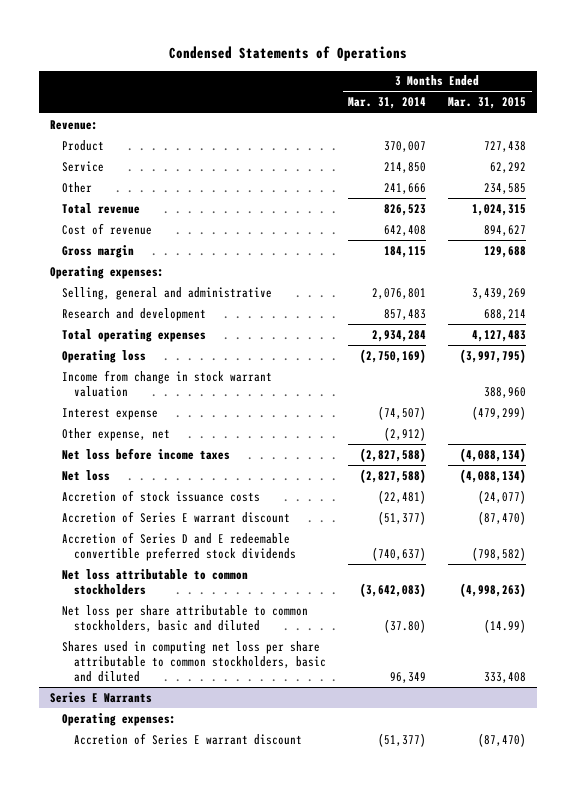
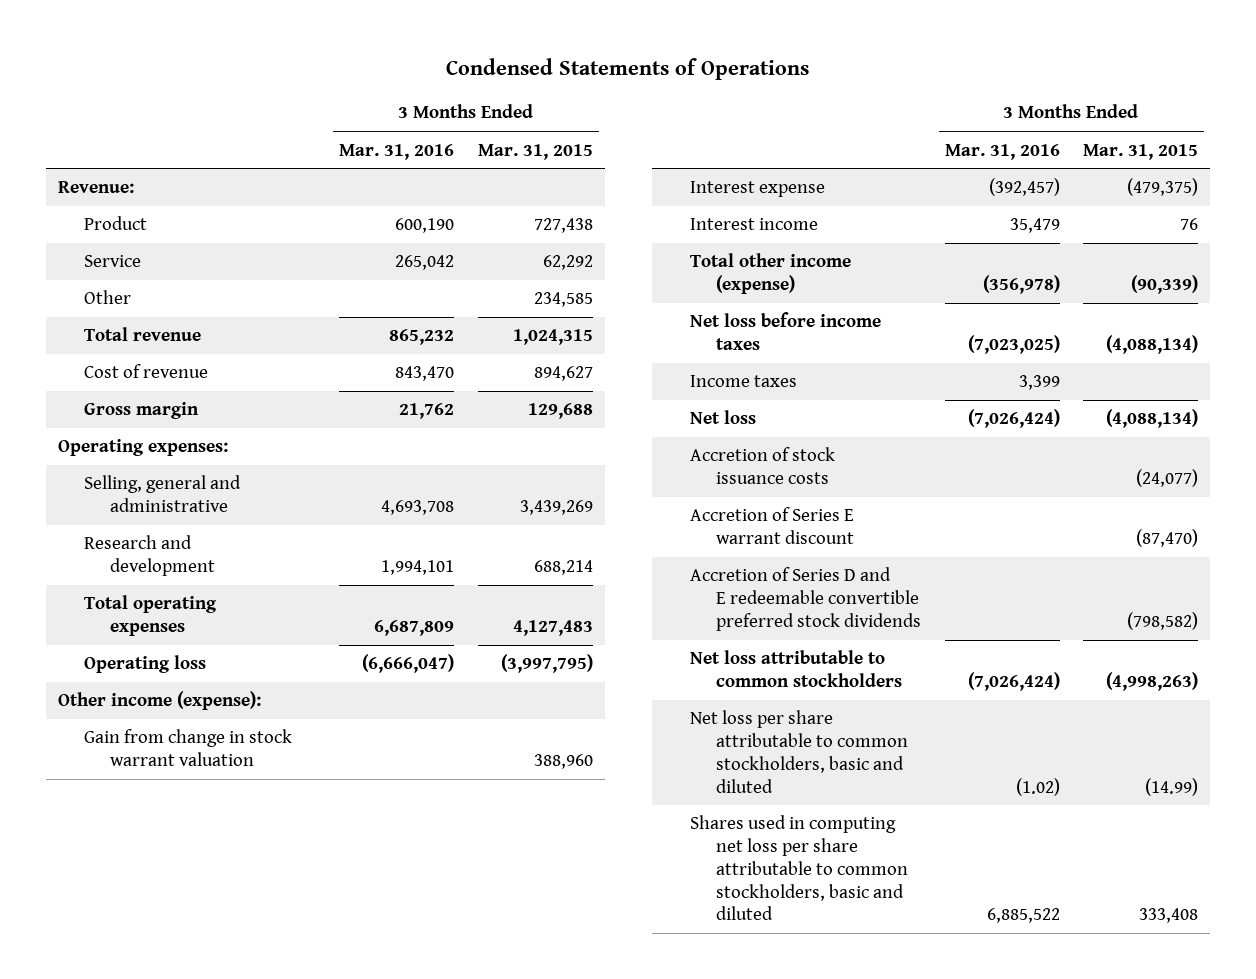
- | 3 Months Ended Mar. 31, 2014 | 3 Months Ended Mar. 31, 2015
+ | 3 Months Ended Mar. 31, 2016 | 3 Months Ended Mar. 31, 2015
- Income from change in stock warrant valuation | | 388,960
- Interest expense | (74,507) | (479,299)
- Other expense, net | (2,912) |
+ Other income (expense):
+ Gain from change in stock warrant valuation | | 388,960
+ Interest expense | (392,457) | (479,375)
+ Interest income | 35,479 | 76
+ Total other income (expense) | (356,978) | (90,339)
+ Income taxes | 3,399 |
- Series E Warrants
- Operating expenses:
- Accretion of Series E warrant discount | (51,377) | (87,470)

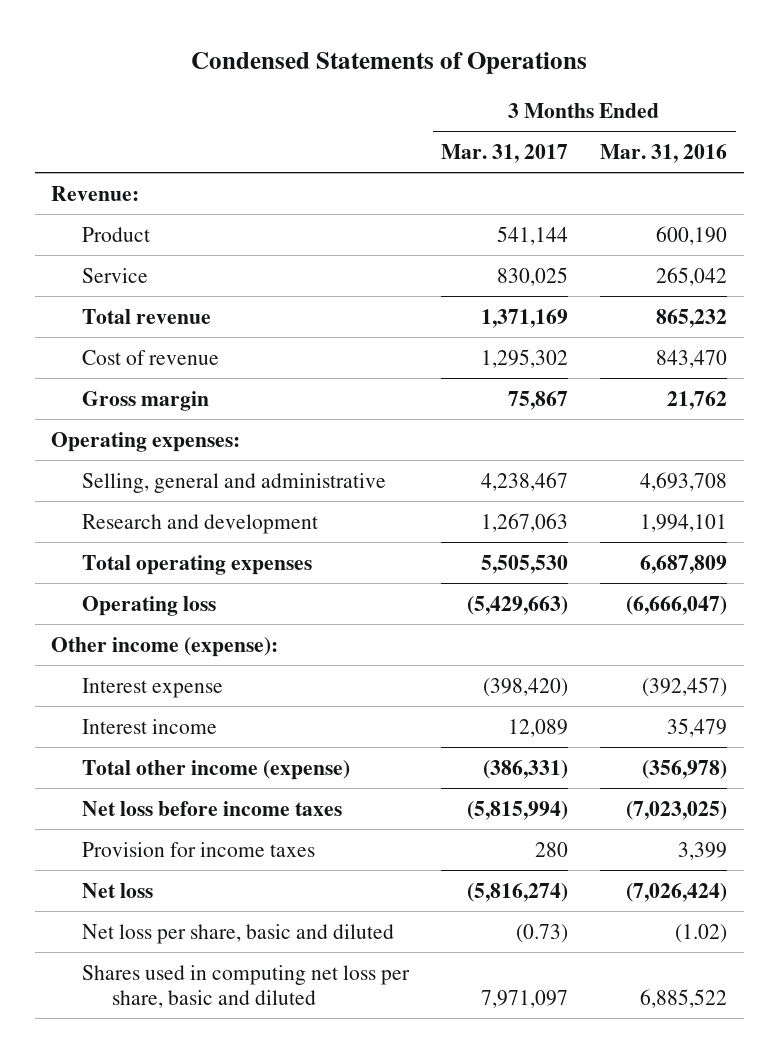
- | 3 Months Ended Mar. 31, 2016 | 3 Months Ended Mar. 31, 2015
+ | 3 Months Ended Mar. 31, 2017 | 3 Months Ended Mar. 31, 2016
- Other | | 234,585
- Gain from change in stock warrant valuation | | 388,960
- Income taxes | 3,399 |
+ Provision for income taxes | 280 | 3,399
- Accretion of stock issuance costs | | (24,077)
- Accretion of Series E warrant discount | | (87,470)
- Accretion of Series D and E redeemable convertible preferred stock dividends | | (798,582)
- Net loss attributable to common stockholders | (7,026,424) | (4,998,263)
- Net loss per share attributable to common stockholders, basic and diluted | (1.02) | (14.99)
- Shares used in computing net loss per share attributable to common stockholders, basic and diluted | 6,885,522 | 333,408
+ Net loss per share, basic and diluted | (0.73) | (1.02)
+ Shares used in computing net loss per share, basic and diluted | 7,971,097 | 6,885,522

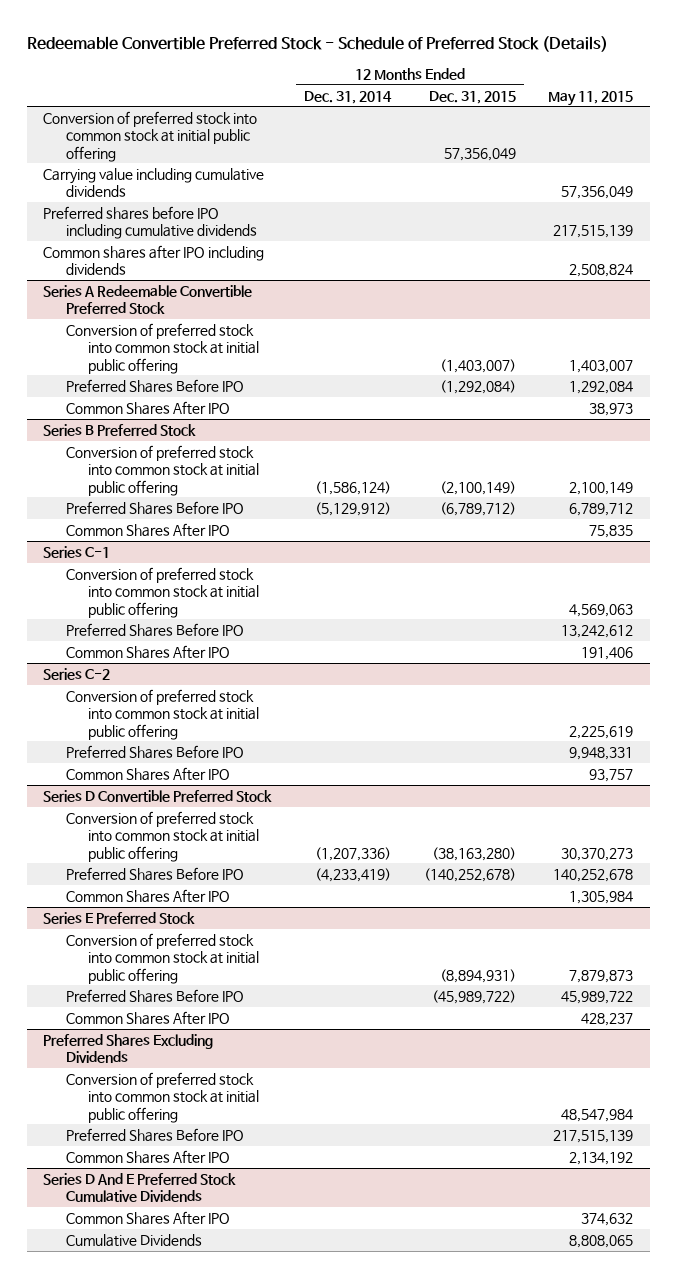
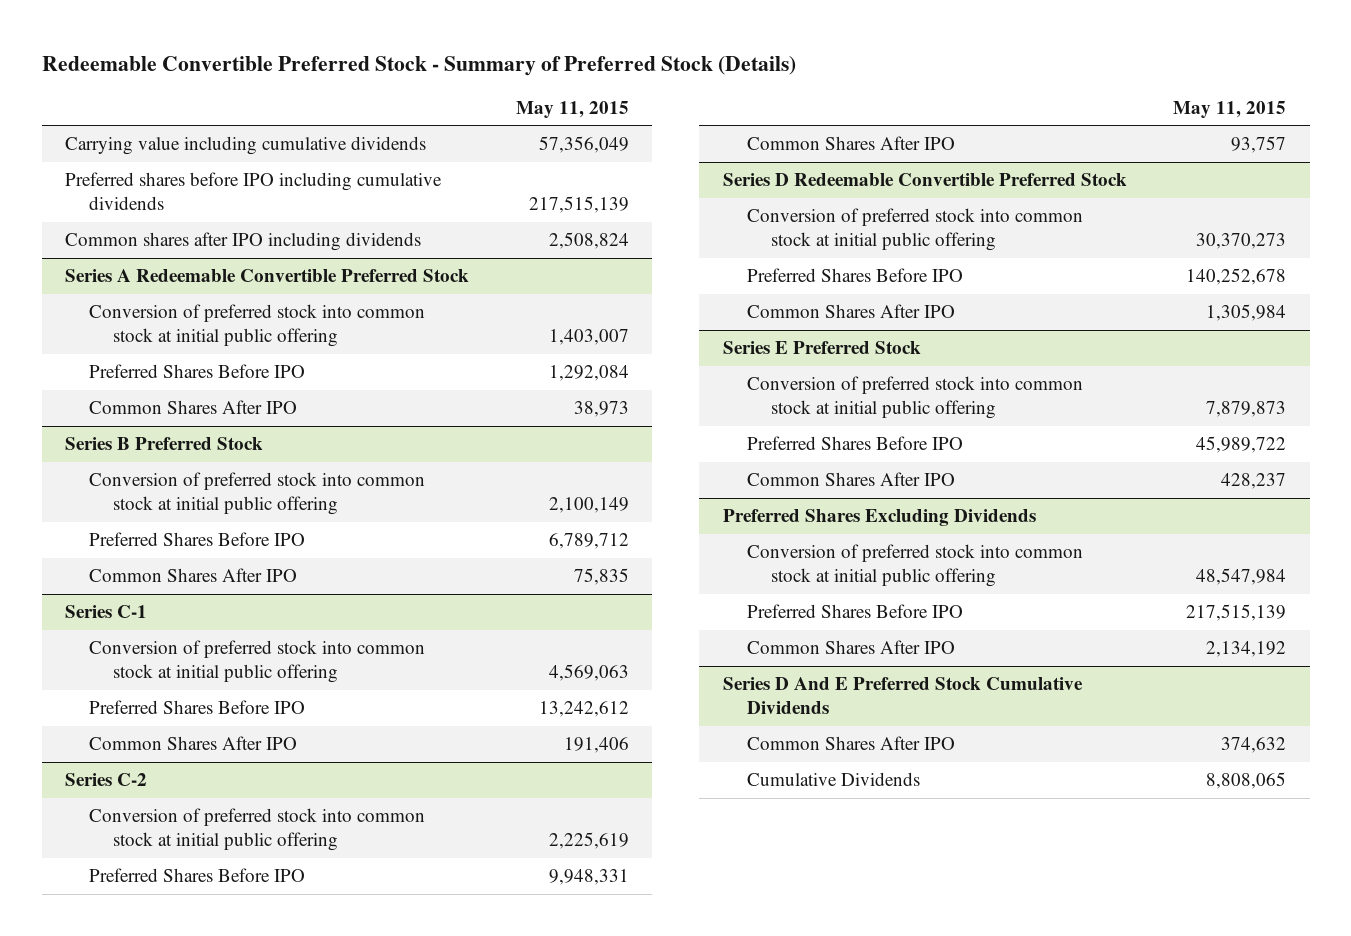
- Redeemable Convertible Preferred Stock - Schedule of Preferred Stock (Details)
+ Redeemable Convertible Preferred Stock - Summary of Preferred Stock (Details)
- | 12 Months Ended Dec. 31, 2014 | 12 Months Ended Dec. 31, 2015 | May 11, 2015
+ | May 11, 2015
- Conversion of preferred stock into common stock at initial public offering | | 57,356,049 |
- Series D Convertible Preferred Stock
+ Series D Redeemable Convertible Preferred Stock

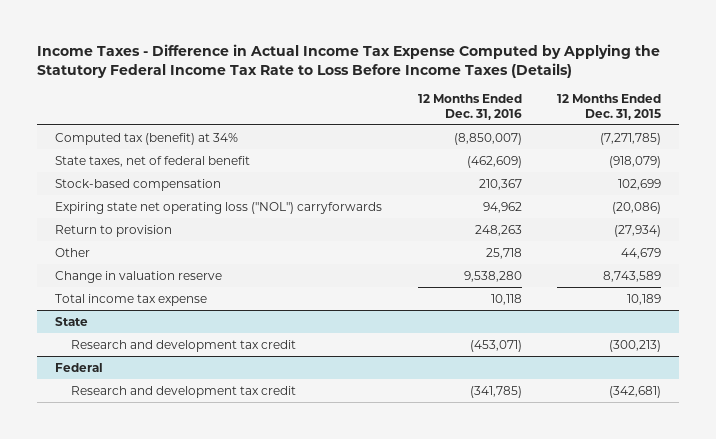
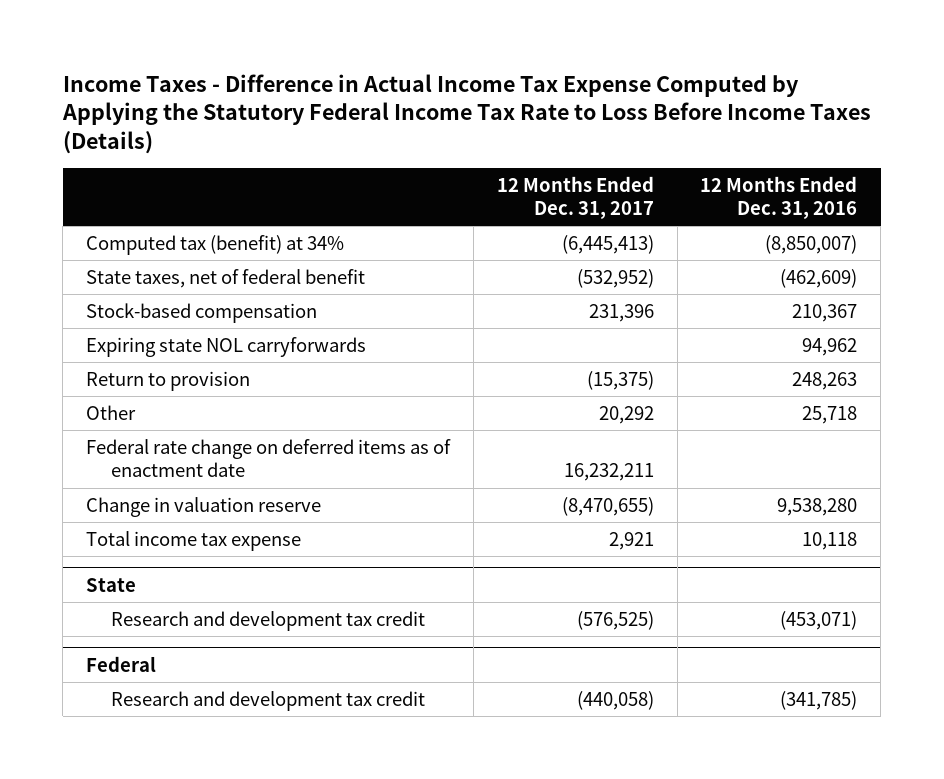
- | 12 Months Ended Dec. 31, 2016 | 12 Months Ended Dec. 31, 2015
+ | 12 Months Ended Dec. 31, 2017 | 12 Months Ended Dec. 31, 2016
- Expiring state net operating loss ("NOL") carryforwards | 94,962 | (20,086)
+ Expiring state NOL carryforwards | | 94,962
+ Federal rate change on deferred items as of enactment date | 16,232,211 |

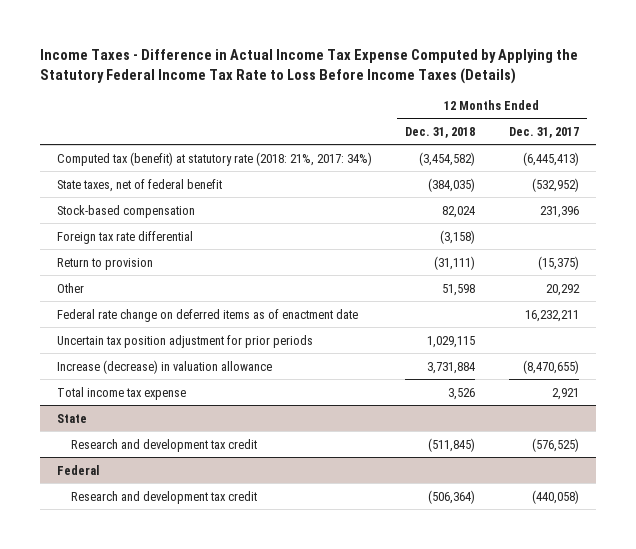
- | 12 Months Ended Dec. 31, 2017 | 12 Months Ended Dec. 31, 2016
+ | 12 Months Ended Dec. 31, 2018 | 12 Months Ended Dec. 31, 2017
- Computed tax (benefit) at 34% | (6,445,413) | (8,850,007)
+ Computed tax (benefit) at statutory rate (2018: 21%, 2017: 34%) | (3,454,582) | (6,445,413)
- Expiring state NOL carryforwards | | 94,962
+ Foreign tax rate differential | (3,158) |
- Change in valuation reserve | (8,470,655) | 9,538,280
+ Uncertain tax position adjustment for prior periods | 1,029,115 |
+ Increase (decrease) in valuation allowance | 3,731,884 | (8,470,655)

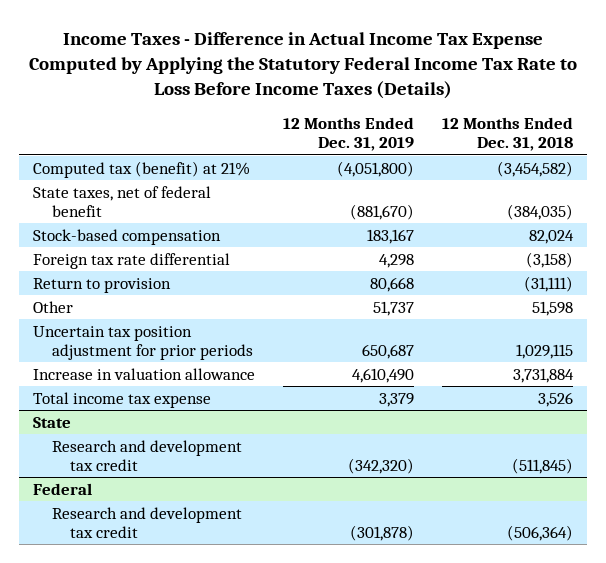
- | 12 Months Ended Dec. 31, 2018 | 12 Months Ended Dec. 31, 2017
+ | 12 Months Ended Dec. 31, 2019 | 12 Months Ended Dec. 31, 2018
- Computed tax (benefit) at statutory rate (2018: 21%, 2017: 34%) | (3,454,582) | (6,445,413)
+ Computed tax (benefit) at 21% | (4,051,800) | (3,454,582)
- Federal rate change on deferred items as of enactment date | | 16,232,211
- Increase (decrease) in valuation allowance | 3,731,884 | (8,470,655)
+ Increase in valuation allowance | 4,610,490 | 3,731,884

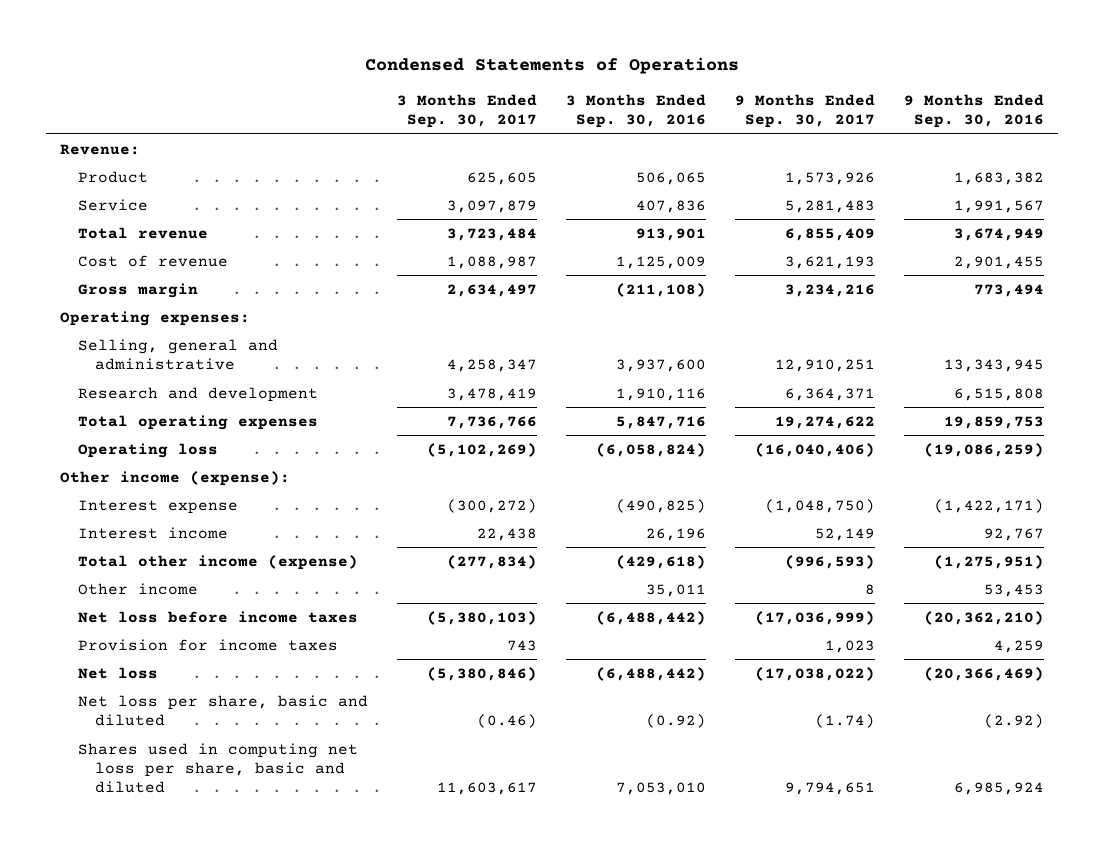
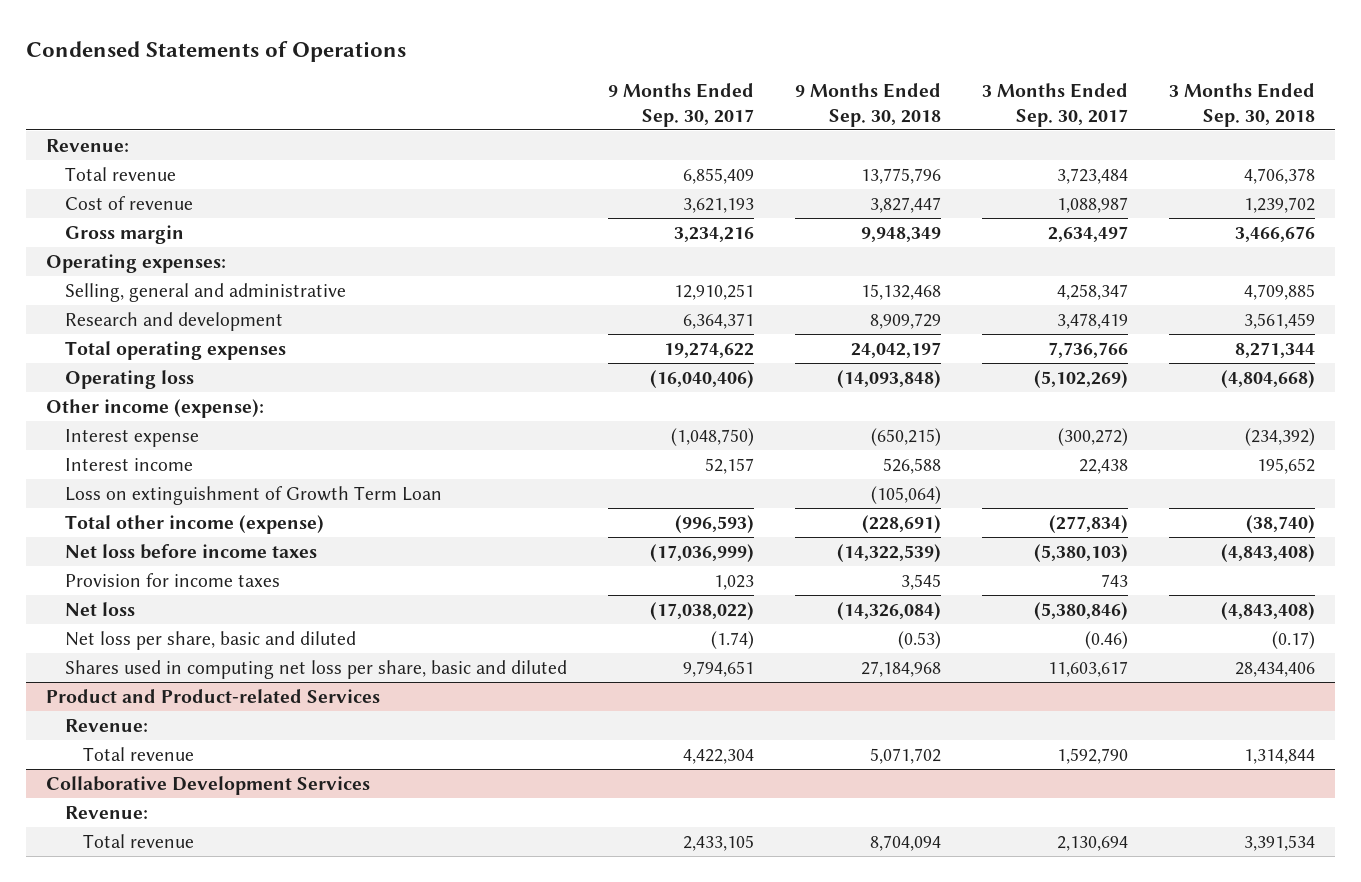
- | 3 Months Ended Sep. 30, 2017 | 3 Months Ended Sep. 30, 2016 | 9 Months Ended Sep. 30, 2017 | 9 Months Ended Sep. 30, 2016
+ | 9 Months Ended Sep. 30, 2017 | 9 Months Ended Sep. 30, 2018 | 3 Months Ended Sep. 30, 2017 | 3 Months Ended Sep. 30, 2018
- Product | 625,605 | 506,065 | 1,573,926 | 1,683,382
- Service | 3,097,879 | 407,836 | 5,281,483 | 1,991,567
- Interest income | 22,438 | 26,196 | 52,149 | 92,767
+ Interest income | 52,157 | 526,588 | 22,438 | 195,652
+ Loss on extinguishment of Growth Term Loan | | (105,064) | |
- Other income | | 35,011 | 8 | 53,453
+ Product and Product-related Services
+ Revenue:
+ Total revenue | 4,422,304 | 5,071,702 | 1,592,790 | 1,314,844
+ Collaborative Development Services
+ Revenue:
+ Total revenue | 2,433,105 | 8,704,094 | 2,130,694 | 3,391,534

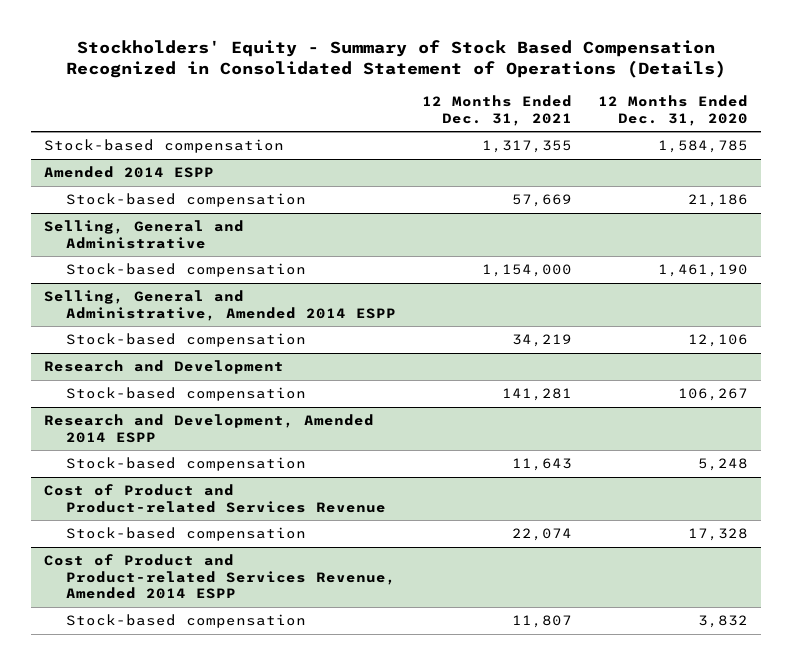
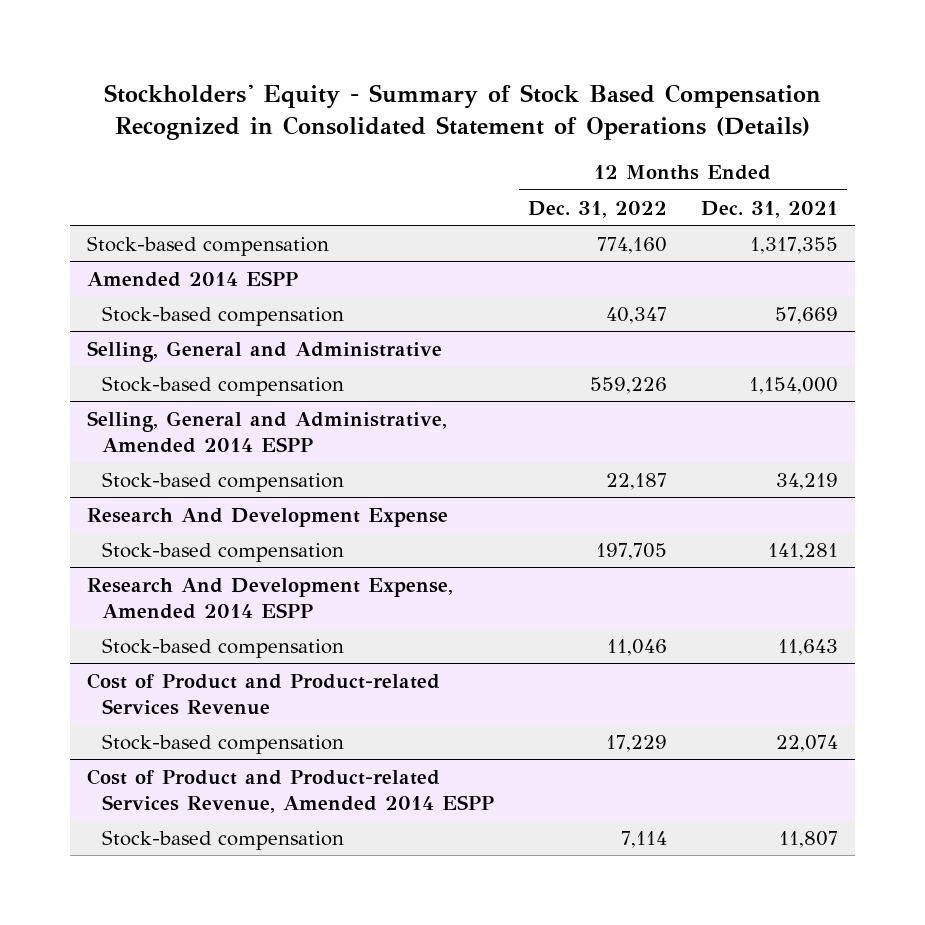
- | 12 Months Ended Dec. 31, 2021 | 12 Months Ended Dec. 31, 2020
+ | 12 Months Ended Dec. 31, 2022 | 12 Months Ended Dec. 31, 2021
- Research and Development
+ Research And Development Expense
- Research and Development, Amended 2014 ESPP
+ Research And Development Expense, Amended 2014 ESPP

